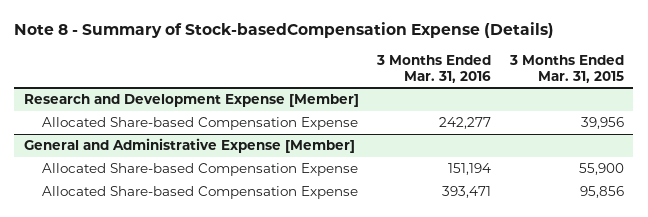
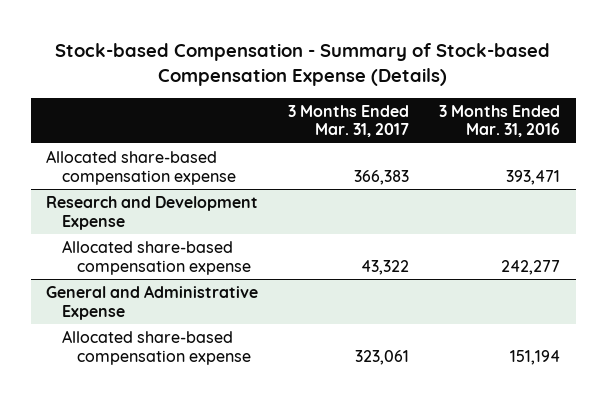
- Note 8 - Summary of Stock-basedCompensation Expense (Details)
+ Stock-based Compensation - Summary of Stock-based Compensation Expense (Details)
- | 3 Months Ended Mar. 31, 2016 | 3 Months Ended Mar. 31, 2015
+ | 3 Months Ended Mar. 31, 2017 | 3 Months Ended Mar. 31, 2016
- Research and Development Expense [Member]
- Allocated Share-based Compensation Expense | 242,277 | 39,956
- General and Administrative Expense [Member]
- Allocated Share-based Compensation Expense | 151,194 | 55,900
- Allocated Share-based Compensation Expense | 393,471 | 95,856
+ Allocated share-based compensation expense | 366,383 | 393,471
+ Research and Development Expense
+ Allocated share-based compensation expense | 43,322 | 242,277
+ General and Administrative Expense
+ Allocated share-based compensation expense | 323,061 | 151,194

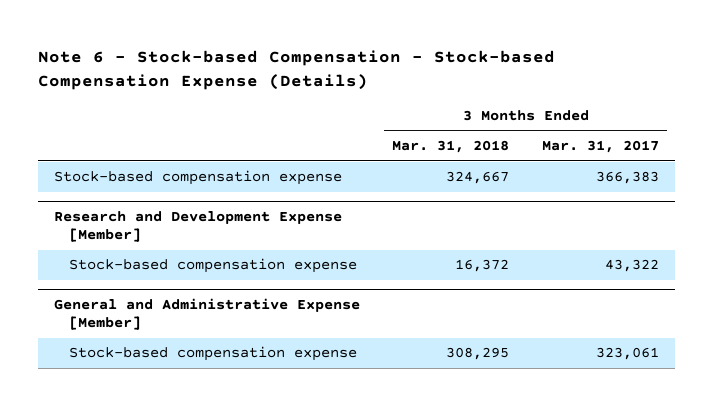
- Stock-based Compensation - Summary of Stock-based Compensation Expense (Details)
+ Note 6 - Stock-based Compensation - Stock-based Compensation Expense (Details)
- | 3 Months Ended Mar. 31, 2017 | 3 Months Ended Mar. 31, 2016
+ | 3 Months Ended Mar. 31, 2018 | 3 Months Ended Mar. 31, 2017
- Allocated share-based compensation expense | 366,383 | 393,471
- Research and Development Expense
- Allocated share-based compensation expense | 43,322 | 242,277
- General and Administrative Expense
- Allocated share-based compensation expense | 323,061 | 151,194
+ Stock-based compensation expense | 324,667 | 366,383
+ Research and Development Expense [Member]
+ Stock-based compensation expense | 16,372 | 43,322
+ General and Administrative Expense [Member]
+ Stock-based compensation expense | 308,295 | 323,061

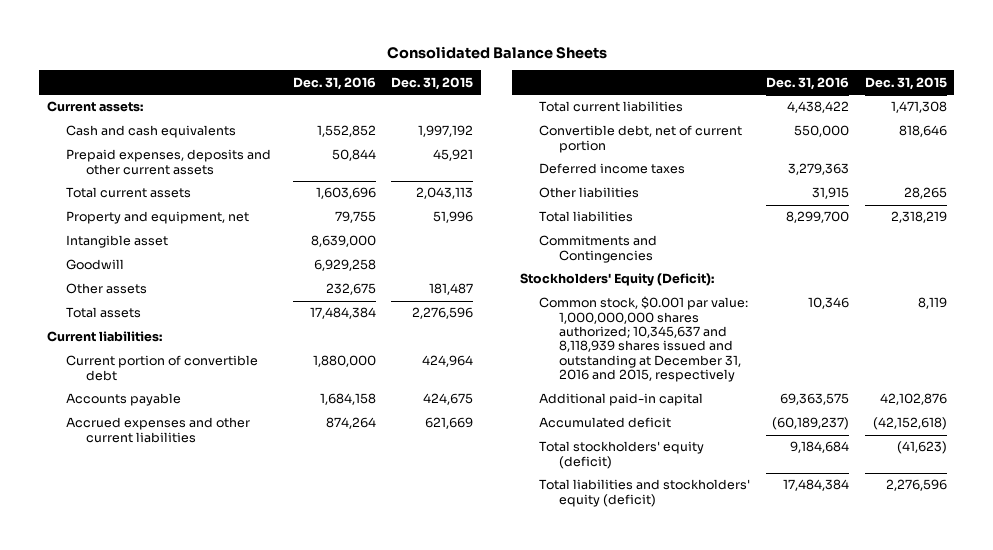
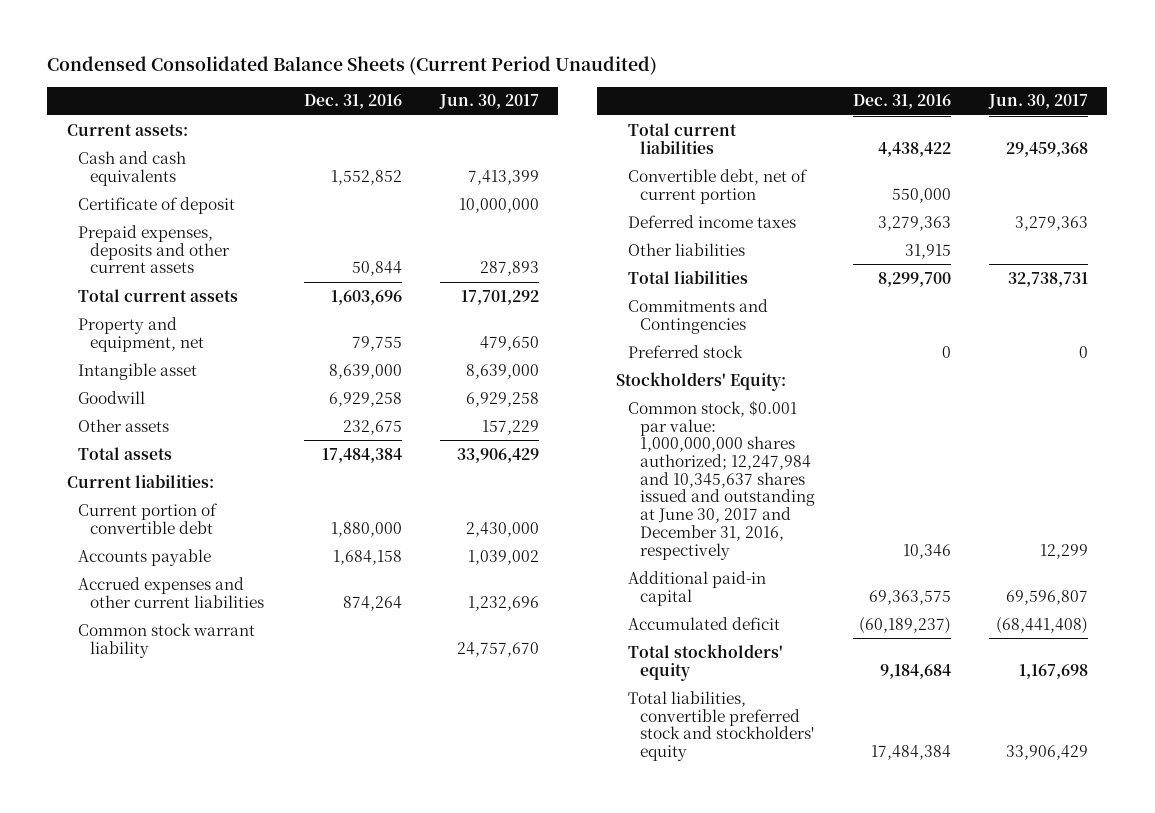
- Consolidated Balance Sheets
+ Condensed Consolidated Balance Sheets (Current Period Unaudited)
- | Dec. 31, 2016 | Dec. 31, 2015
+ | Dec. 31, 2016 | Jun. 30, 2017
+ Certificate of deposit | | 10,000,000
+ Common stock warrant liability | | 24,757,670
- Stockholders' Equity (Deficit):
- Common stock, $0.001 par value: 1,000,000,000 shares authorized; 10,345,637 and 8,118,939 shares issued and outstanding at December 31, 2016 and 2015, respectively | 10,346 | 8,119
+ Preferred stock | 0 | 0
+ Stockholders' Equity:
+ Common stock, $0.001 par value: 1,000,000,000 shares authorized; 12,247,984 and 10,345,637 shares issued and outstanding at June 30, 2017 and December 31, 2016, respectively | 10,346 | 12,299
- Total stockholders' equity (deficit) | 9,184,684 | (41,623)
- Total liabilities and stockholders' equity (deficit) | 17,484,384 | 2,276,596
+ Total stockholders' equity | 9,184,684 | 1,167,698
+ Total liabilities, convertible preferred stock and stockholders' equity | 17,484,384 | 33,906,429

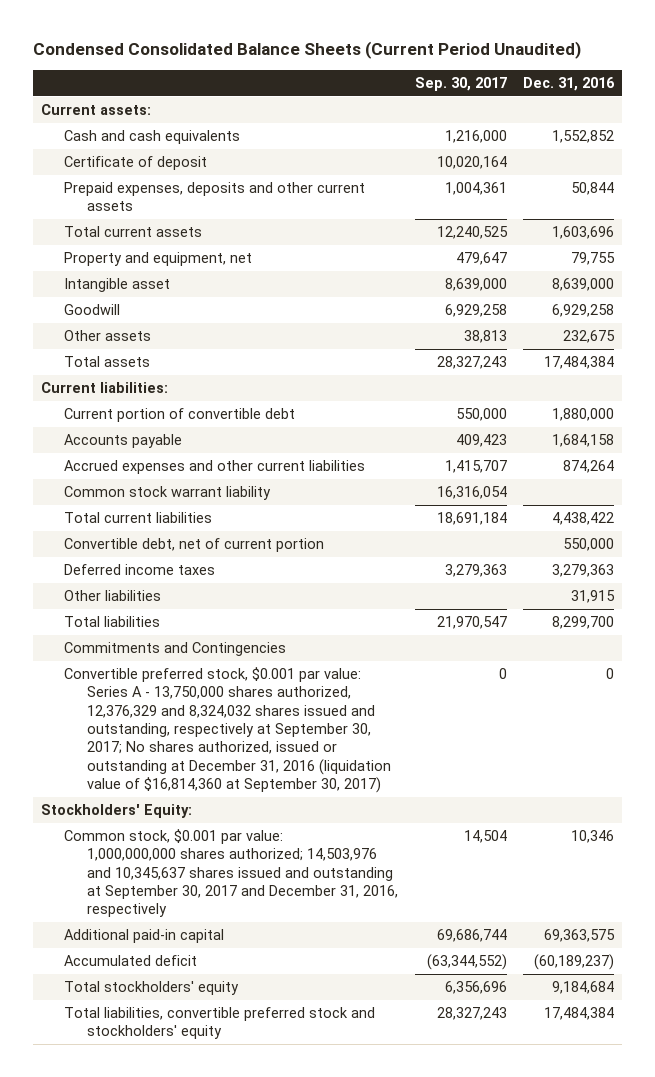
- | Dec. 31, 2016 | Jun. 30, 2017
+ | Sep. 30, 2017 | Dec. 31, 2016
- Preferred stock | 0 | 0
+ Convertible preferred stock, $0.001 par value: Series A - 13,750,000 shares authorized, 12,376,329 and 8,324,032 shares issued and outstanding, respectively at September 30, 2017; No shares authorized, issued or outstanding at December 31, 2016 (liquidation value of $16,814,360 at September 30, 2017) | 0 | 0
- Common stock, $0.001 par value: 1,000,000,000 shares authorized; 12,247,984 and 10,345,637 shares issued and outstanding at June 30, 2017 and December 31, 2016, respectively | 10,346 | 12,299
+ Common stock, $0.001 par value: 1,000,000,000 shares authorized; 14,503,976 and 10,345,637 shares issued and outstanding at September 30, 2017 and December 31, 2016, respectively | 14,504 | 10,346

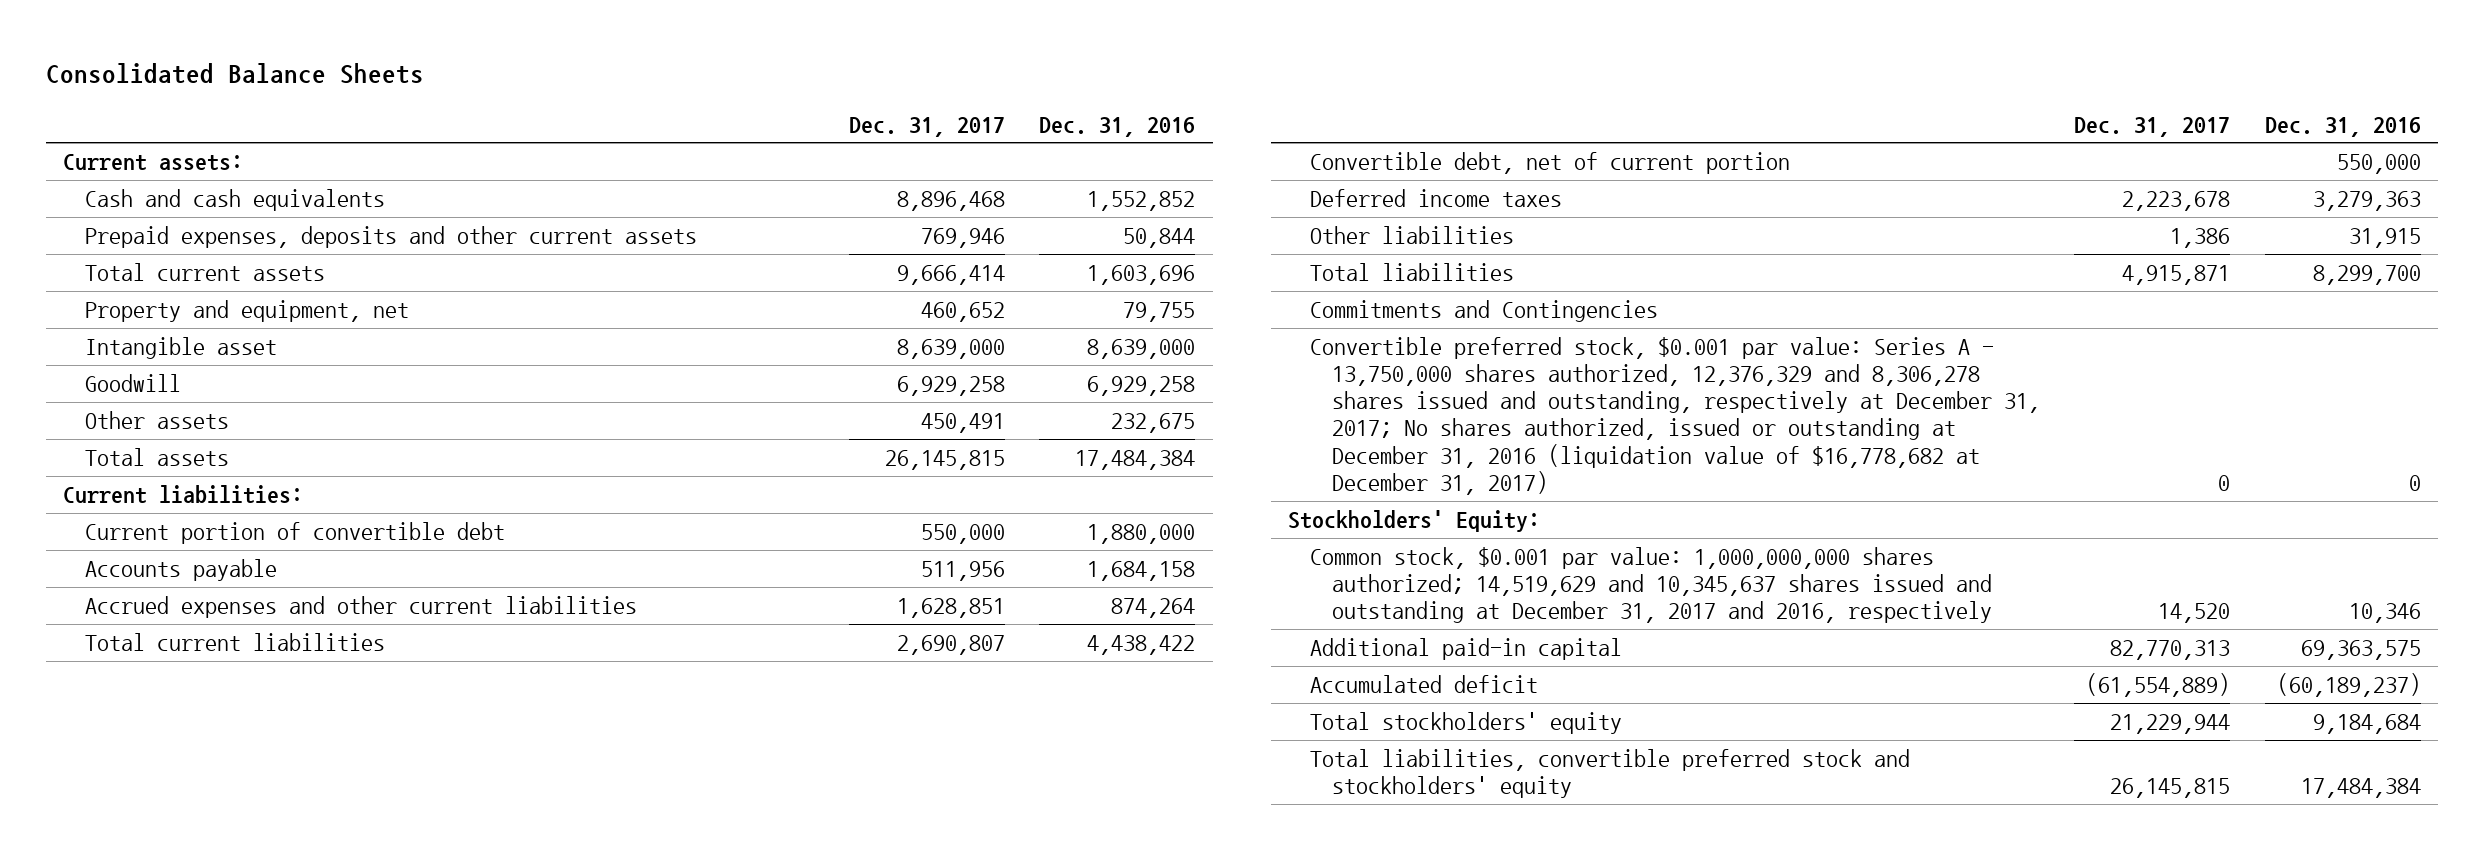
- Condensed Consolidated Balance Sheets (Current Period Unaudited)
+ Consolidated Balance Sheets
- | Sep. 30, 2017 | Dec. 31, 2016
+ | Dec. 31, 2017 | Dec. 31, 2016
- Certificate of deposit | 10,020,164 |
- Common stock warrant liability | 16,316,054 |
- Convertible preferred stock, $0.001 par value: Series A - 13,750,000 shares authorized, 12,376,329 and 8,324,032 shares issued and outstanding, respectively at September 30, 2017; No shares authorized, issued or outstanding at December 31, 2016 (liquidation value of $16,814,360 at September 30, 2017) | 0 | 0
+ Convertible preferred stock, $0.001 par value: Series A - 13,750,000 shares authorized, 12,376,329 and 8,306,278 shares issued and outstanding, respectively at December 31, 2017; No shares authorized, issued or outstanding at December 31, 2016 (liquidation value of $16,778,682 at December 31, 2017) | 0 | 0
- Common stock, $0.001 par value: 1,000,000,000 shares authorized; 14,503,976 and 10,345,637 shares issued and outstanding at September 30, 2017 and December 31, 2016, respectively | 14,504 | 10,346
+ Common stock, $0.001 par value: 1,000,000,000 shares authorized; 14,519,629 and 10,345,637 shares issued and outstanding at December 31, 2017 and 2016, respectively | 14,520 | 10,346

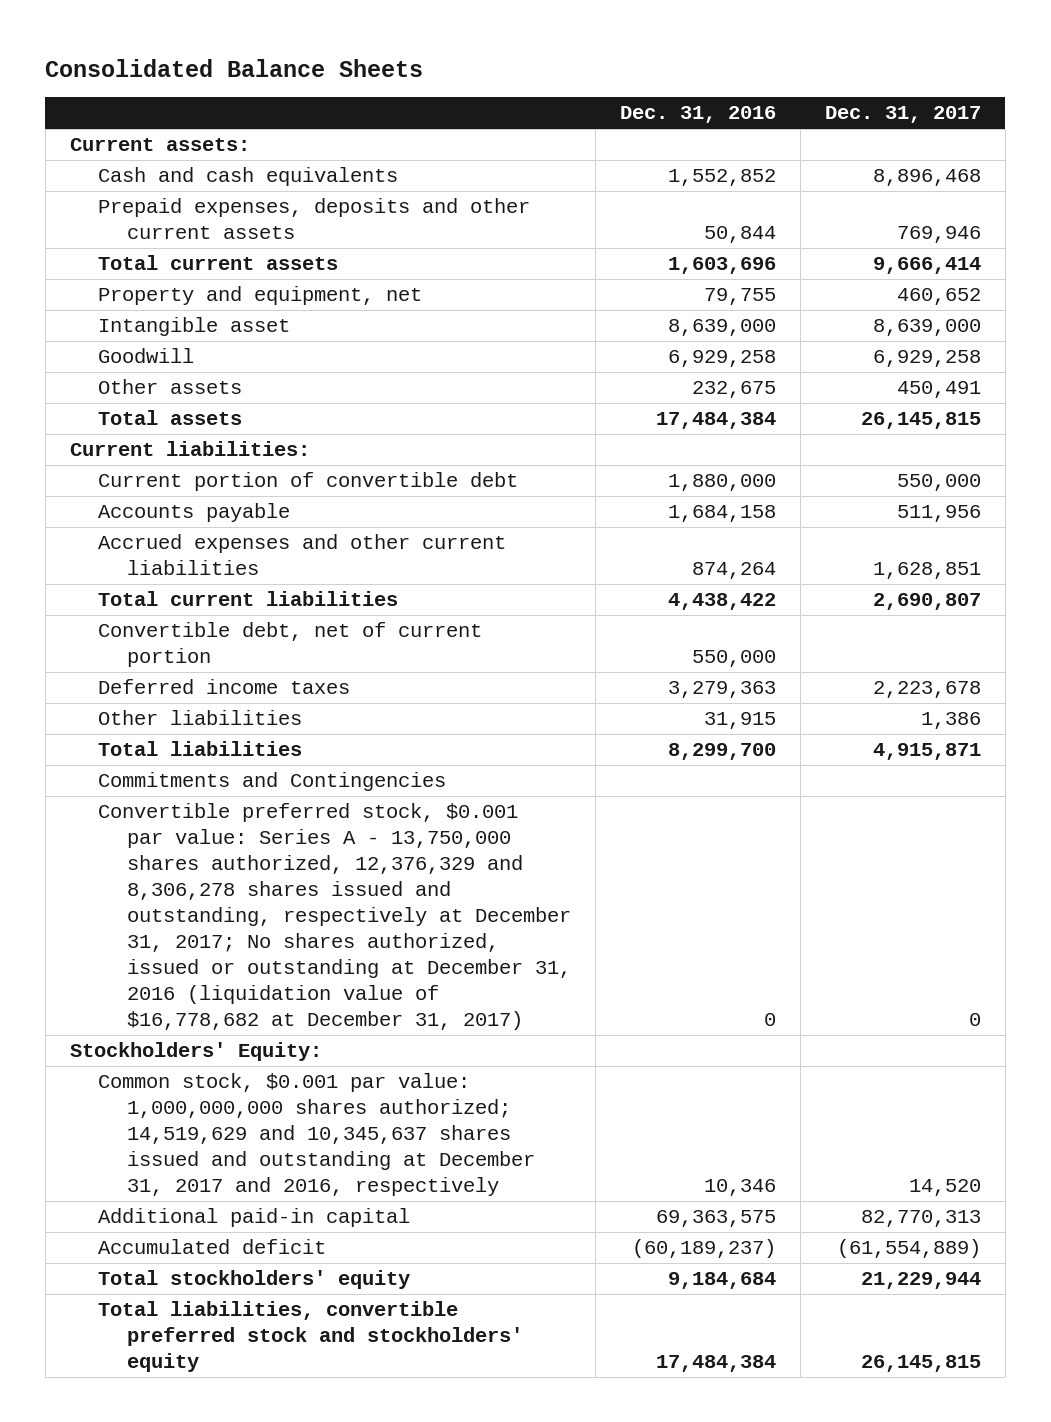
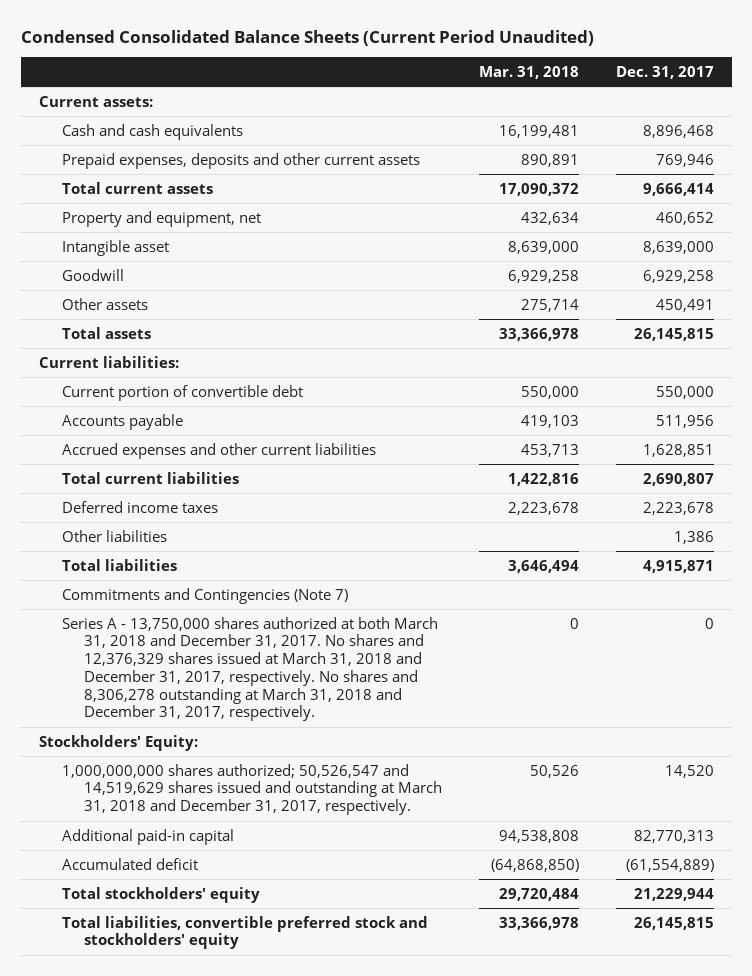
- Consolidated Balance Sheets
+ Condensed Consolidated Balance Sheets (Current Period Unaudited)
- | Dec. 31, 2016 | Dec. 31, 2017
+ | Mar. 31, 2018 | Dec. 31, 2017
- Convertible debt, net of current portion | 550,000 |
- Commitments and Contingencies
- Convertible preferred stock, $0.001 par value: Series A - 13,750,000 shares authorized, 12,376,329 and 8,306,278 shares issued and outstanding, respectively at December 31, 2017; No shares authorized, issued or outstanding at December 31, 2016 (liquidation value of $16,778,682 at December 31, 2017) | 0 | 0
+ Commitments and Contingencies (Note 7)
+ Series A - 13,750,000 shares authorized at both March 31, 2018 and December 31, 2017. No shares and 12,376,329 shares issued at March 31, 2018 and December 31, 2017, respectively. No shares and 8,306,278 outstanding at March 31, 2018 and December 31, 2017, respectively. | 0 | 0
- Common stock, $0.001 par value: 1,000,000,000 shares authorized; 14,519,629 and 10,345,637 shares issued and outstanding at December 31, 2017 and 2016, respectively | 10,346 | 14,520
+ 1,000,000,000 shares authorized; 50,526,547 and 14,519,629 shares issued and outstanding at March 31, 2018 and December 31, 2017, respectively. | 50,526 | 14,520

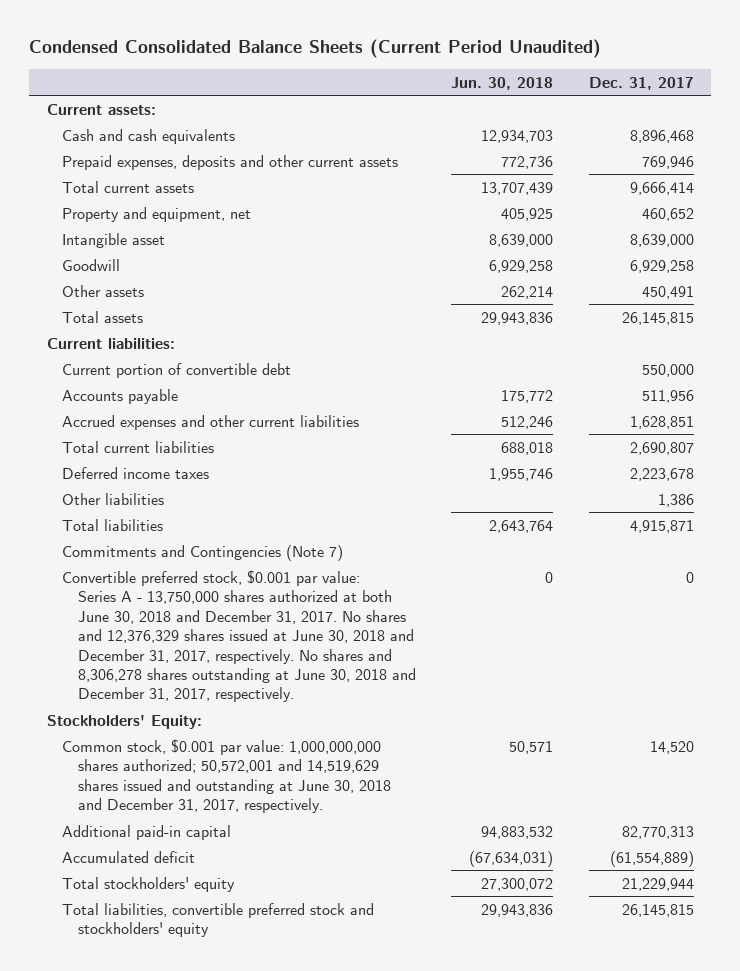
- | Mar. 31, 2018 | Dec. 31, 2017
+ | Jun. 30, 2018 | Dec. 31, 2017
- Series A - 13,750,000 shares authorized at both March 31, 2018 and December 31, 2017. No shares and 12,376,329 shares issued at March 31, 2018 and December 31, 2017, respectively. No shares and 8,306,278 outstanding at March 31, 2018 and December 31, 2017, respectively. | 0 | 0
+ Convertible preferred stock, $0.001 par value: Series A - 13,750,000 shares authorized at both June 30, 2018 and December 31, 2017. No shares and 12,376,329 shares issued at June 30, 2018 and December 31, 2017, respectively. No shares and 8,306,278 shares outstanding at June 30, 2018 and December 31, 2017, respectively. | 0 | 0
- 1,000,000,000 shares authorized; 50,526,547 and 14,519,629 shares issued and outstanding at March 31, 2018 and December 31, 2017, respectively. | 50,526 | 14,520
+ Common stock, $0.001 par value: 1,000,000,000 shares authorized; 50,572,001 and 14,519,629 shares issued and outstanding at June 30, 2018 and December 31, 2017, respectively. | 50,571 | 14,520

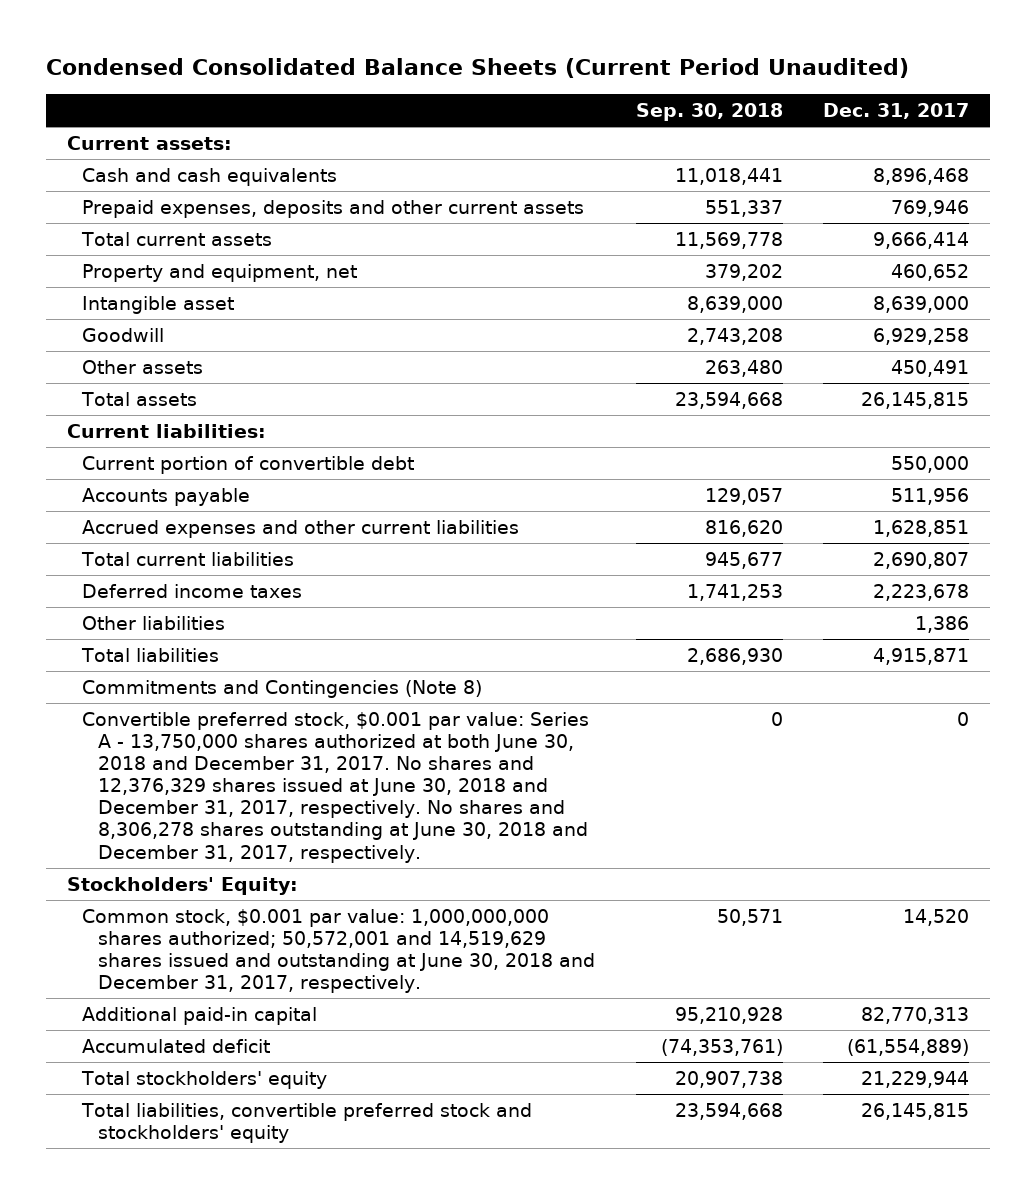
- | Jun. 30, 2018 | Dec. 31, 2017
+ | Sep. 30, 2018 | Dec. 31, 2017
- Commitments and Contingencies (Note 7)
+ Commitments and Contingencies (Note 8)

